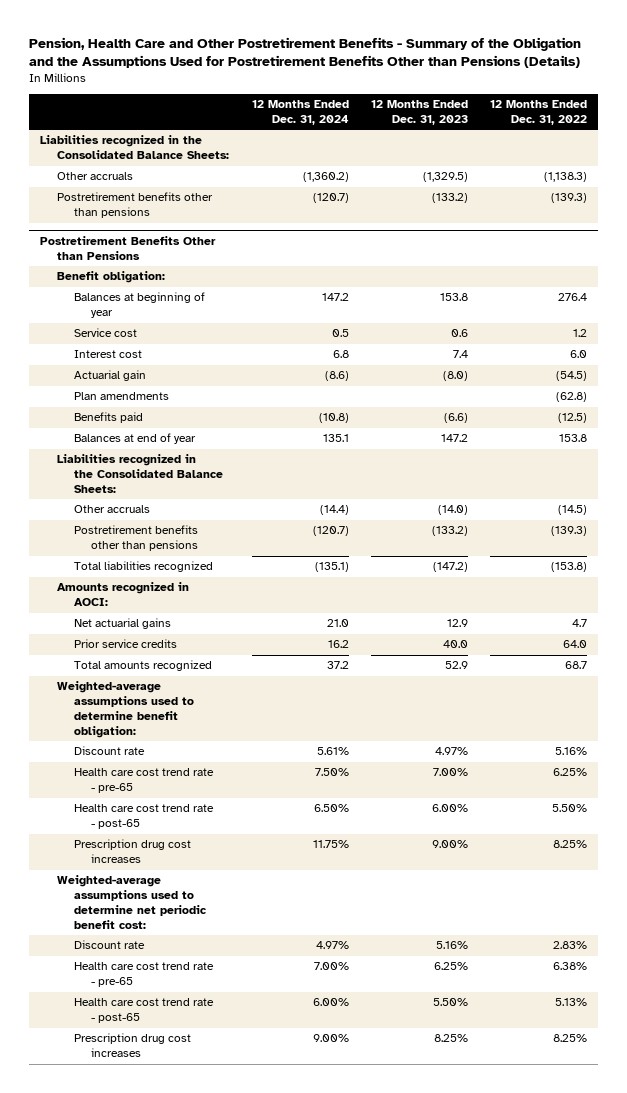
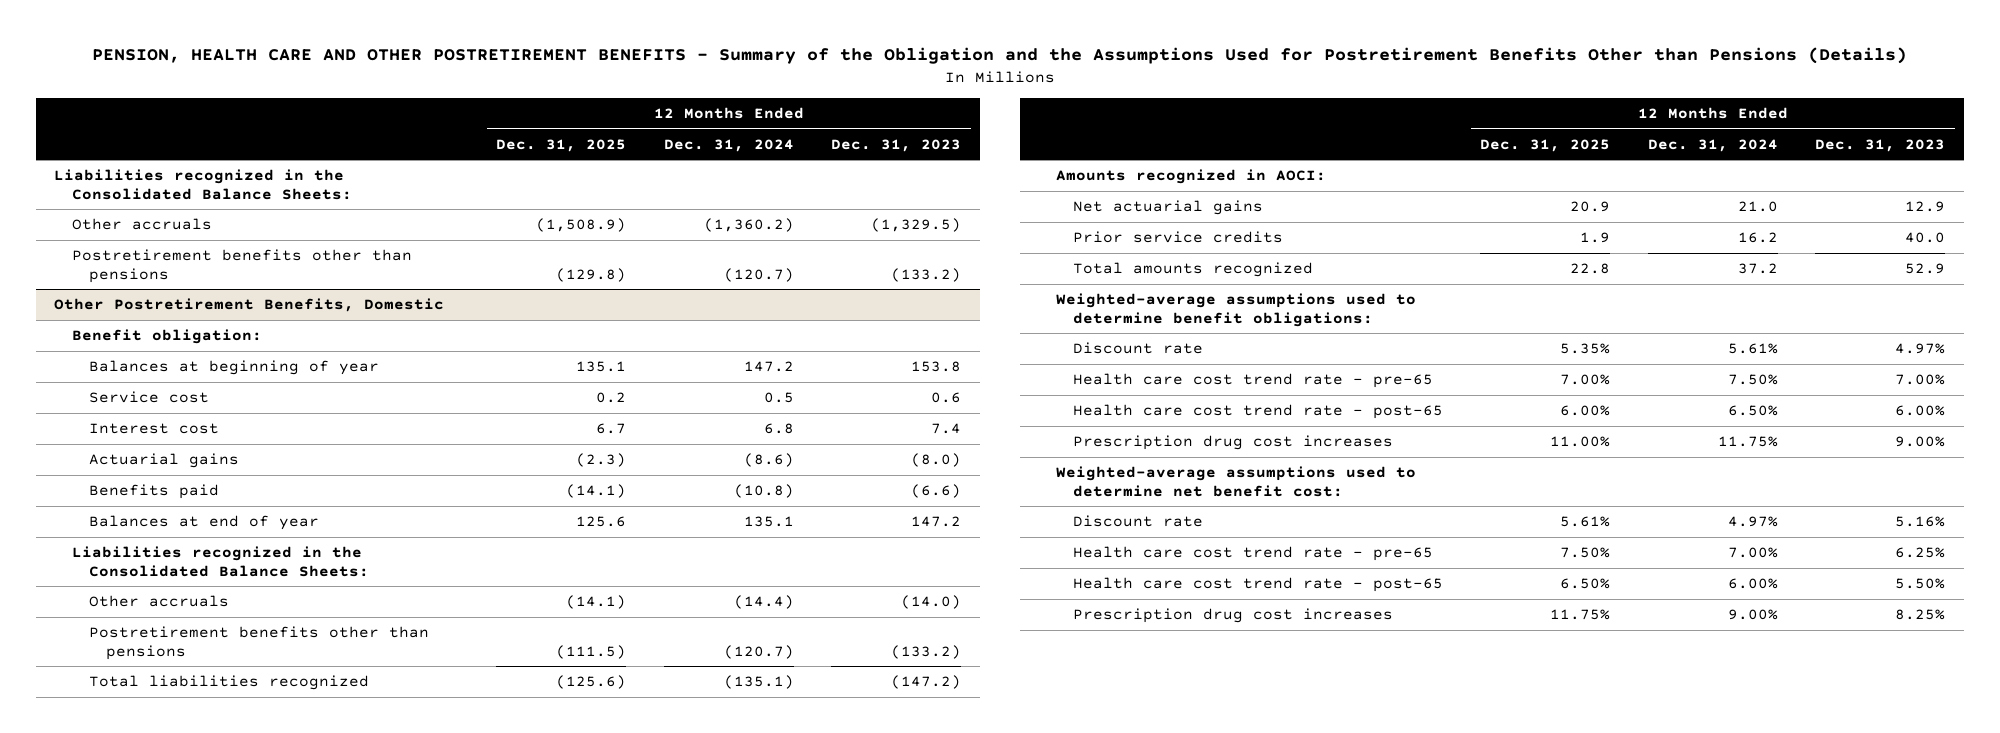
- Pension, Health Care and Other Postretirement Benefits - Summary of the Obligation and the Assumptions Used for Postretirement Benefits Other than Pensions (Details)
+ PENSION, HEALTH CARE AND OTHER POSTRETIREMENT BENEFITS - Summary of the Obligation and the Assumptions Used for Postretirement Benefits Other than Pensions (Details)
- | 12 Months Ended Dec. 31, 2024 | 12 Months Ended Dec. 31, 2023 | 12 Months Ended Dec. 31, 2022
+ | 12 Months Ended Dec. 31, 2025 | 12 Months Ended Dec. 31, 2024 | 12 Months Ended Dec. 31, 2023
- Postretirement Benefits Other than Pensions
+ Other Postretirement Benefits, Domestic
- Actuarial gain | (8.6) | (8.0) | (54.5)
- Plan amendments | | | (62.8)
+ Actuarial gains | (2.3) | (8.6) | (8.0)
- Weighted-average assumptions used to determine benefit obligation:
+ Weighted-average assumptions used to determine benefit obligations:
- Weighted-average assumptions used to determine net periodic benefit cost:
+ Weighted-average assumptions used to determine net benefit cost:

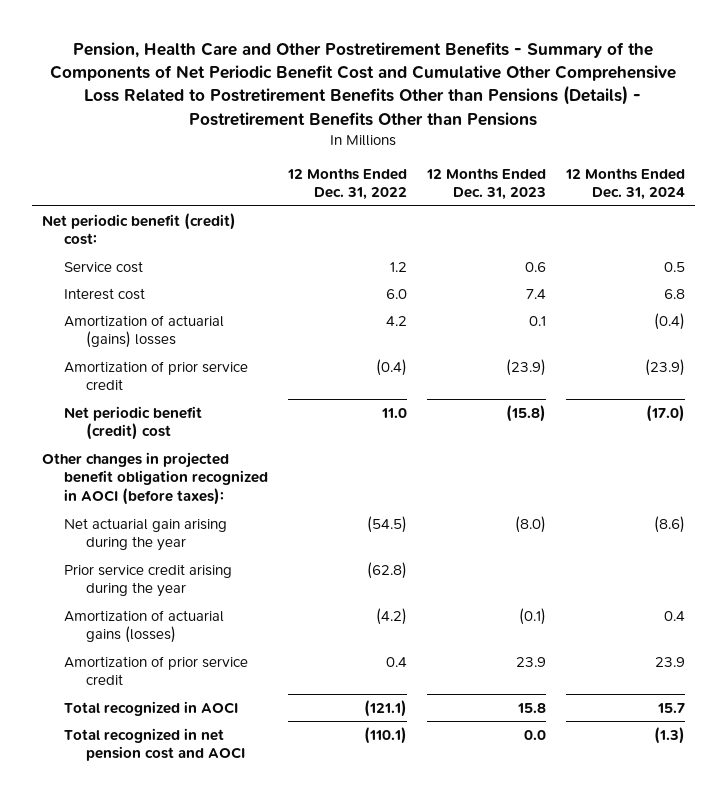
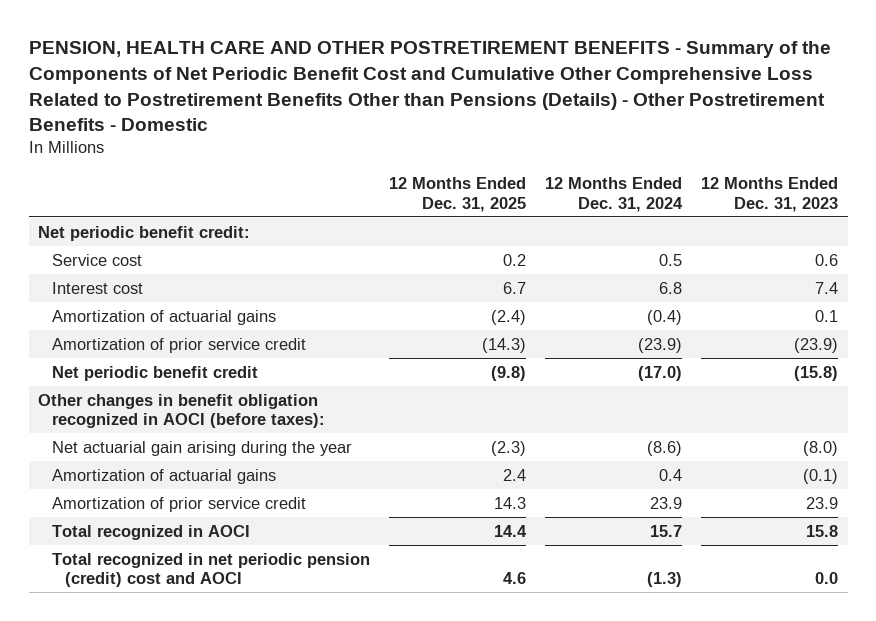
- Pension, Health Care and Other Postretirement Benefits - Summary of the Components of Net Periodic Benefit Cost and Cumulative Other Comprehensive Loss Related to Postretirement Benefits Other than Pensions (Details) - Postretirement Benefits Other than Pensions
+ PENSION, HEALTH CARE AND OTHER POSTRETIREMENT BENEFITS - Summary of the Components of Net Periodic Benefit Cost and Cumulative Other Comprehensive Loss Related to Postretirement Benefits Other than Pensions (Details) - Other Postretirement Benefits - Domestic
- | 12 Months Ended Dec. 31, 2022 | 12 Months Ended Dec. 31, 2023 | 12 Months Ended Dec. 31, 2024
+ | 12 Months Ended Dec. 31, 2025 | 12 Months Ended Dec. 31, 2024 | 12 Months Ended Dec. 31, 2023
- Net periodic benefit (credit) cost:
+ Net periodic benefit credit:
- Amortization of actuarial (gains) losses | 4.2 | 0.1 | (0.4)
+ Amortization of actuarial gains | (2.4) | (0.4) | 0.1
- Net periodic benefit (credit) cost | 11.0 | (15.8) | (17.0)
- Other changes in projected benefit obligation recognized in AOCI (before taxes):
+ Net periodic benefit credit | (9.8) | (17.0) | (15.8)
+ Other changes in benefit obligation recognized in AOCI (before taxes):
- Prior service credit arising during the year | (62.8) | |
- Amortization of actuarial gains (losses) | (4.2) | (0.1) | 0.4
+ Amortization of actuarial gains | 2.4 | 0.4 | (0.1)
- Total recognized in net pension cost and AOCI | (110.1) | 0.0 | (1.3)
+ Total recognized in net periodic pension (credit) cost and AOCI | 4.6 | (1.3) | 0.0

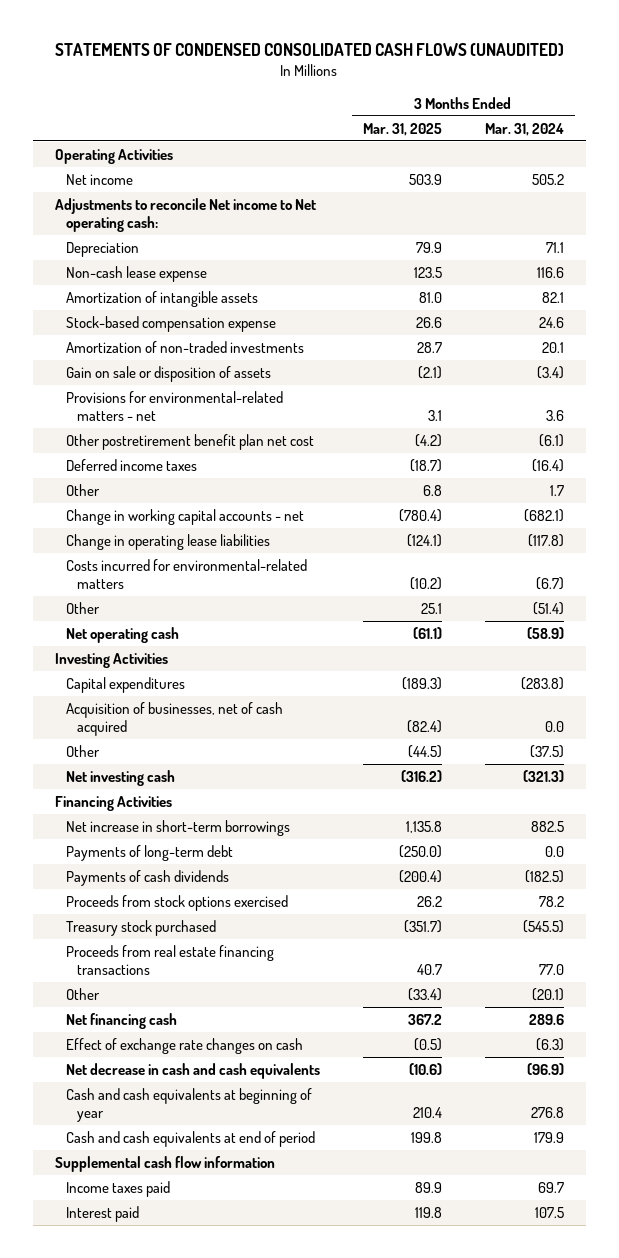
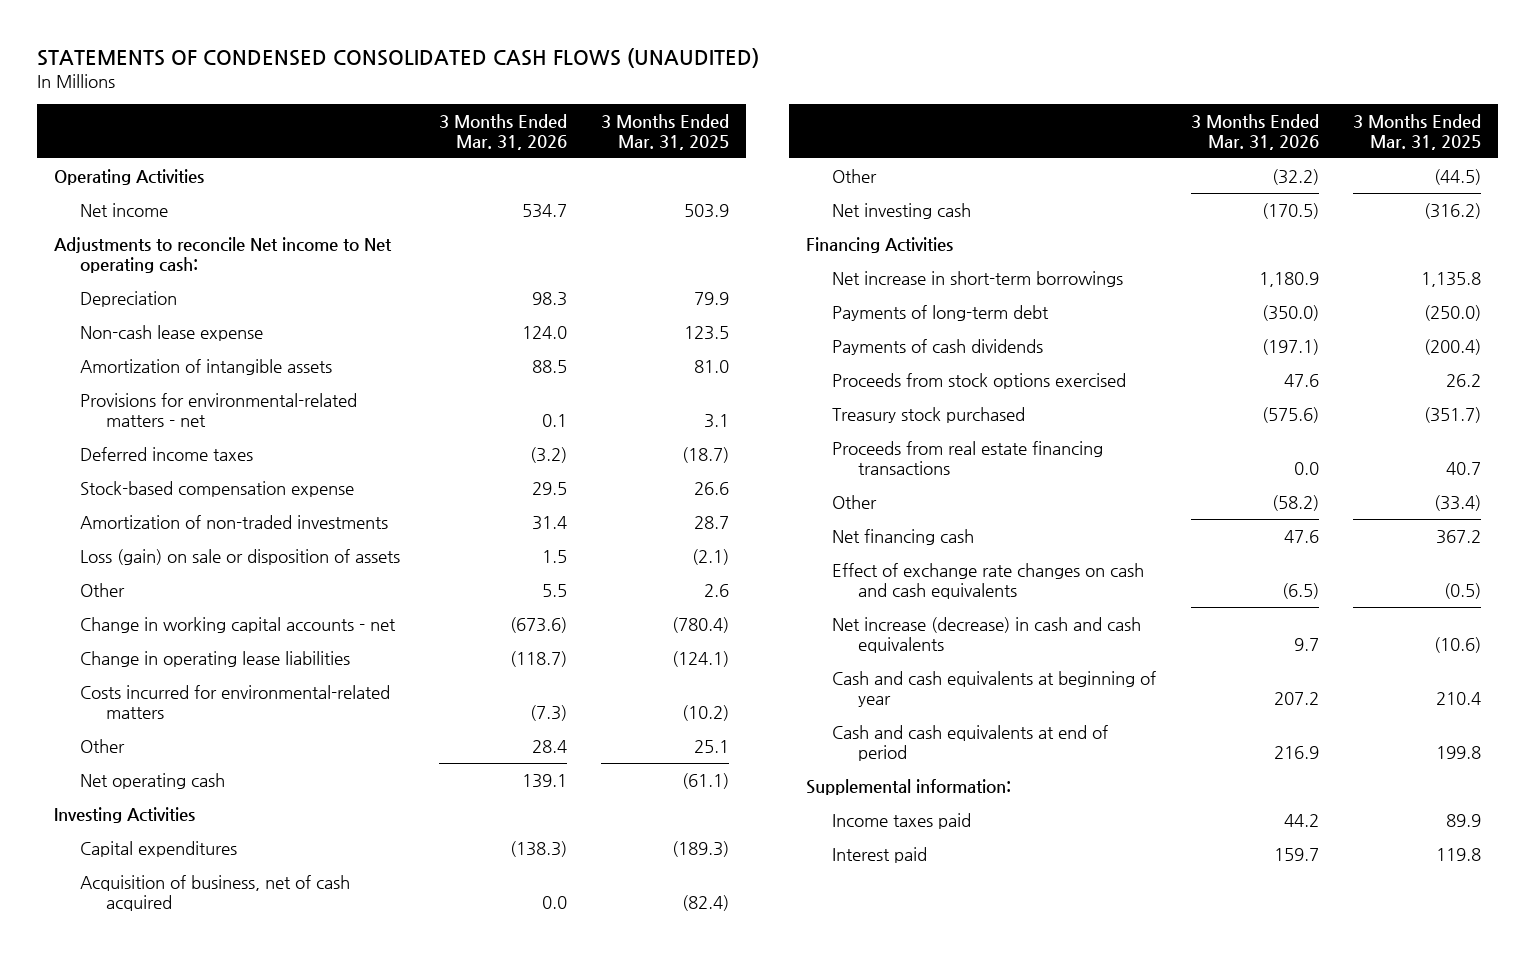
- | 3 Months Ended Mar. 31, 2025 | 3 Months Ended Mar. 31, 2024
+ | 3 Months Ended Mar. 31, 2026 | 3 Months Ended Mar. 31, 2025
- Gain on sale or disposition of assets | (2.1) | (3.4)
- Other postretirement benefit plan net cost | (4.2) | (6.1)
- Other | 6.8 | 1.7
moved down: Stock-based compensation expense | 29.5 | 26.6
moved down: Amortization of non-traded investments | 31.4 | 28.7
+ Loss (gain) on sale or disposition of assets | 1.5 | (2.1)
+ Other | 5.5 | 2.6
- Acquisition of businesses, net of cash acquired | (82.4) | 0.0
+ Acquisition of business, net of cash acquired | 0.0 | (82.4)
- Effect of exchange rate changes on cash | (0.5) | (6.3)
- Net decrease in cash and cash equivalents | (10.6) | (96.9)
+ Effect of exchange rate changes on cash and cash equivalents | (6.5) | (0.5)
+ Net increase (decrease) in cash and cash equivalents | 9.7 | (10.6)
- Supplemental cash flow information
+ Supplemental information:

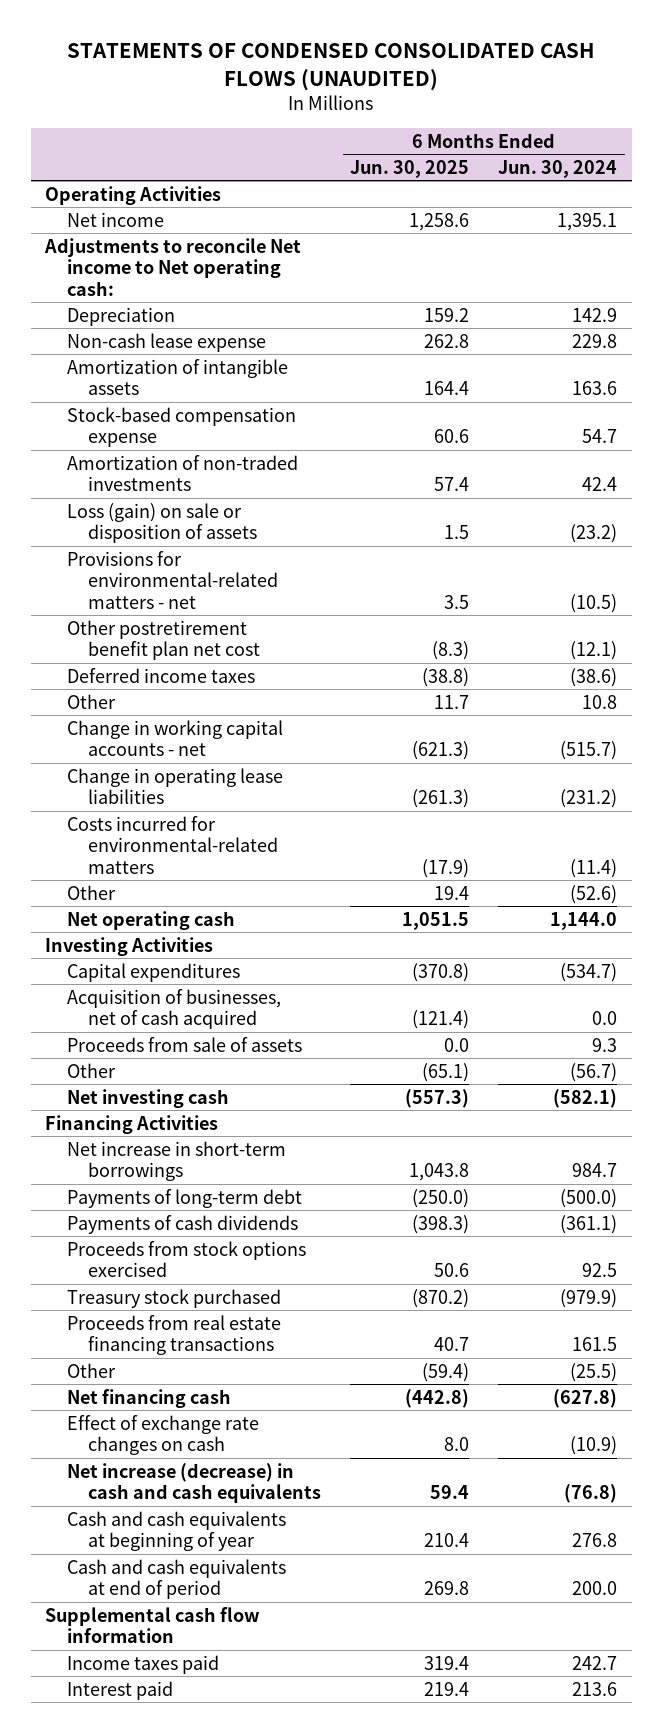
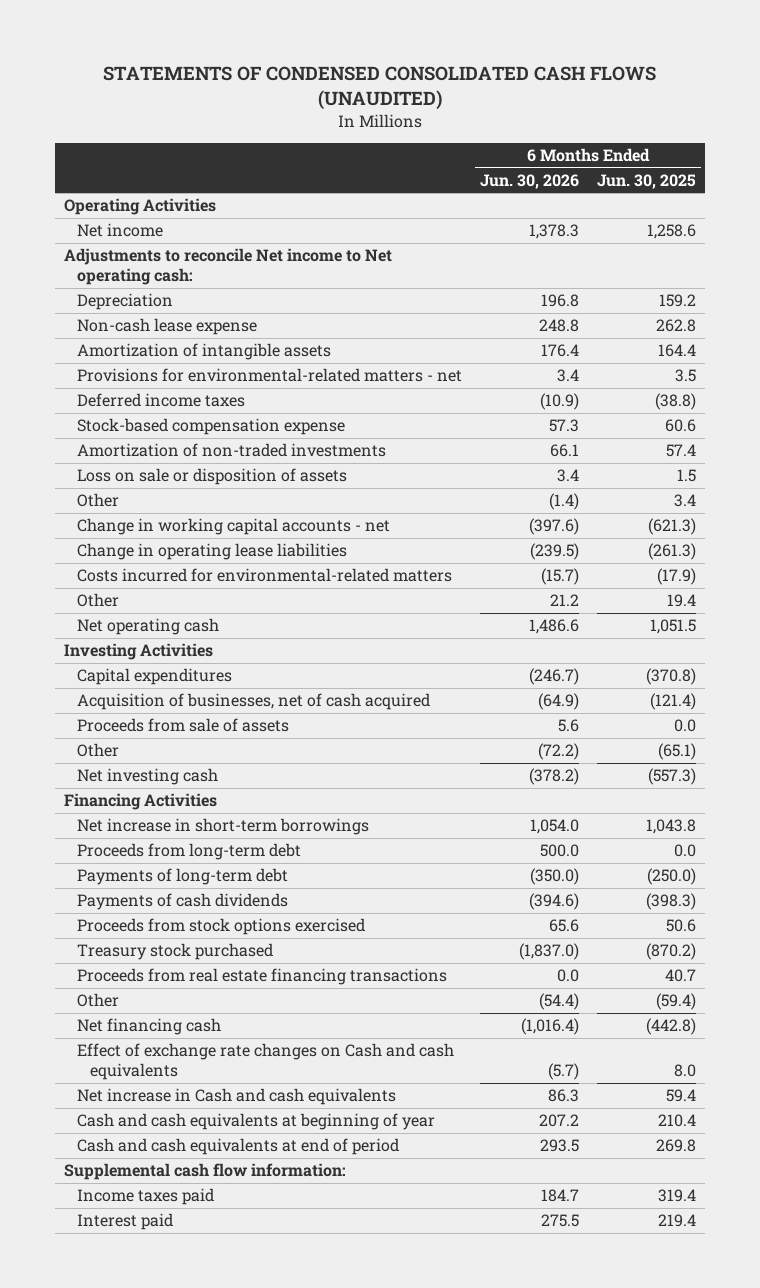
- | 6 Months Ended Jun. 30, 2025 | 6 Months Ended Jun. 30, 2024
+ | 6 Months Ended Jun. 30, 2026 | 6 Months Ended Jun. 30, 2025
- Loss (gain) on sale or disposition of assets | 1.5 | (23.2)
- Other postretirement benefit plan net cost | (8.3) | (12.1)
- Other | 11.7 | 10.8
moved down: Stock-based compensation expense | 57.3 | 60.6
moved down: Amortization of non-traded investments | 66.1 | 57.4
+ Loss on sale or disposition of assets | 3.4 | 1.5
+ Other | (1.4) | 3.4
+ Proceeds from long-term debt | 500.0 | 0.0
- Effect of exchange rate changes on cash | 8.0 | (10.9)
- Net increase (decrease) in cash and cash equivalents | 59.4 | (76.8)
+ Effect of exchange rate changes on Cash and cash equivalents | (5.7) | 8.0
+ Net increase in Cash and cash equivalents | 86.3 | 59.4
- Supplemental cash flow information
+ Supplemental cash flow information:

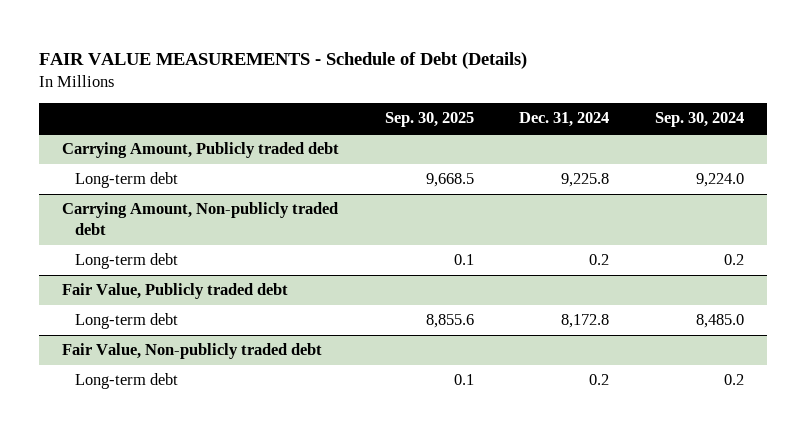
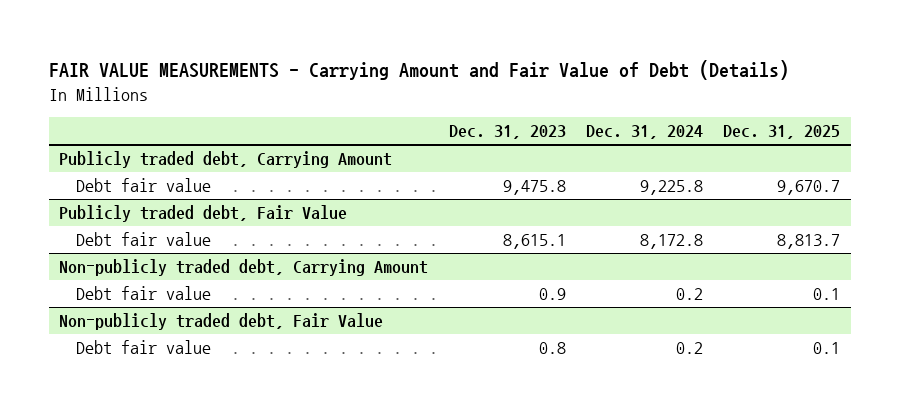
- FAIR VALUE MEASUREMENTS - Schedule of Debt (Details)
+ FAIR VALUE MEASUREMENTS - Carrying Amount and Fair Value of Debt (Details)
- | Sep. 30, 2025 | Dec. 31, 2024 | Sep. 30, 2024
+ | Dec. 31, 2023 | Dec. 31, 2024 | Dec. 31, 2025
- Carrying Amount, Publicly traded debt
- Long-term debt | 9,668.5 | 9,225.8 | 9,224.0
- Carrying Amount, Non-publicly traded debt
- Long-term debt | 0.1 | 0.2 | 0.2
- Fair Value, Publicly traded debt
- Long-term debt | 8,855.6 | 8,172.8 | 8,485.0
- Fair Value, Non-publicly traded debt
- Long-term debt | 0.1 | 0.2 | 0.2
+ Publicly traded debt, Carrying Amount
+ Debt fair value | 9,475.8 | 9,225.8 | 9,670.7
+ Publicly traded debt, Fair Value
+ Debt fair value | 8,615.1 | 8,172.8 | 8,813.7
+ Non-publicly traded debt, Carrying Amount
+ Debt fair value | 0.9 | 0.2 | 0.1
+ Non-publicly traded debt, Fair Value
+ Debt fair value | 0.8 | 0.2 | 0.1

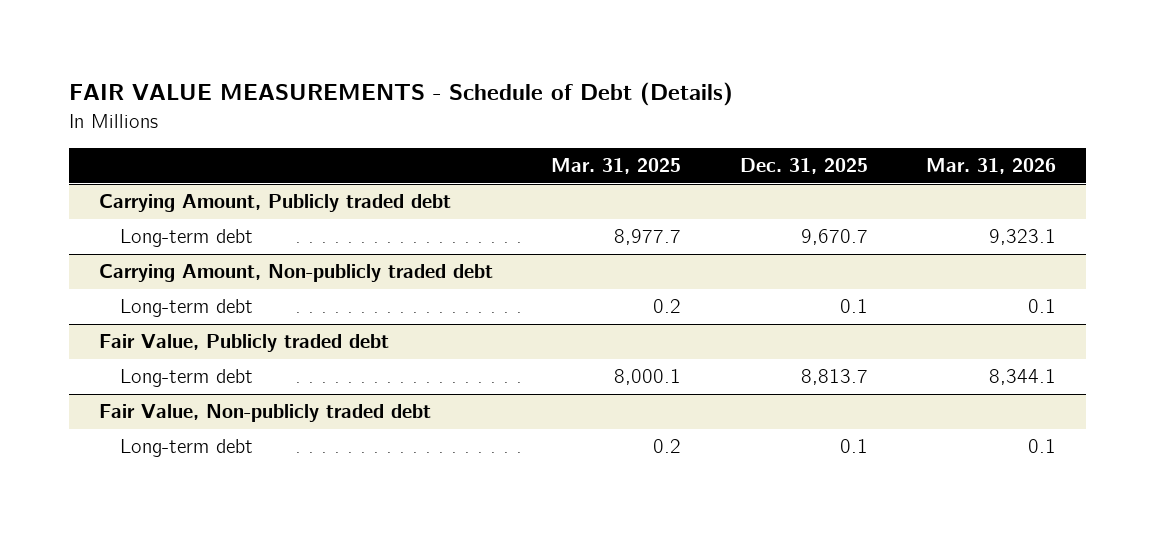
- FAIR VALUE MEASUREMENTS - Carrying Amount and Fair Value of Debt (Details)
+ FAIR VALUE MEASUREMENTS - Schedule of Debt (Details)
- | Dec. 31, 2023 | Dec. 31, 2024 | Dec. 31, 2025
+ | Mar. 31, 2025 | Dec. 31, 2025 | Mar. 31, 2026
- Publicly traded debt, Carrying Amount
- Debt fair value | 9,475.8 | 9,225.8 | 9,670.7
- Publicly traded debt, Fair Value
- Debt fair value | 8,615.1 | 8,172.8 | 8,813.7
- Non-publicly traded debt, Carrying Amount
- Debt fair value | 0.9 | 0.2 | 0.1
- Non-publicly traded debt, Fair Value
- Debt fair value | 0.8 | 0.2 | 0.1
+ Carrying Amount, Publicly traded debt
+ Long-term debt | 8,977.7 | 9,670.7 | 9,323.1
+ Carrying Amount, Non-publicly traded debt
+ Long-term debt | 0.2 | 0.1 | 0.1
+ Fair Value, Publicly traded debt
+ Long-term debt | 8,000.1 | 8,813.7 | 8,344.1
+ Fair Value, Non-publicly traded debt
+ Long-term debt | 0.2 | 0.1 | 0.1

